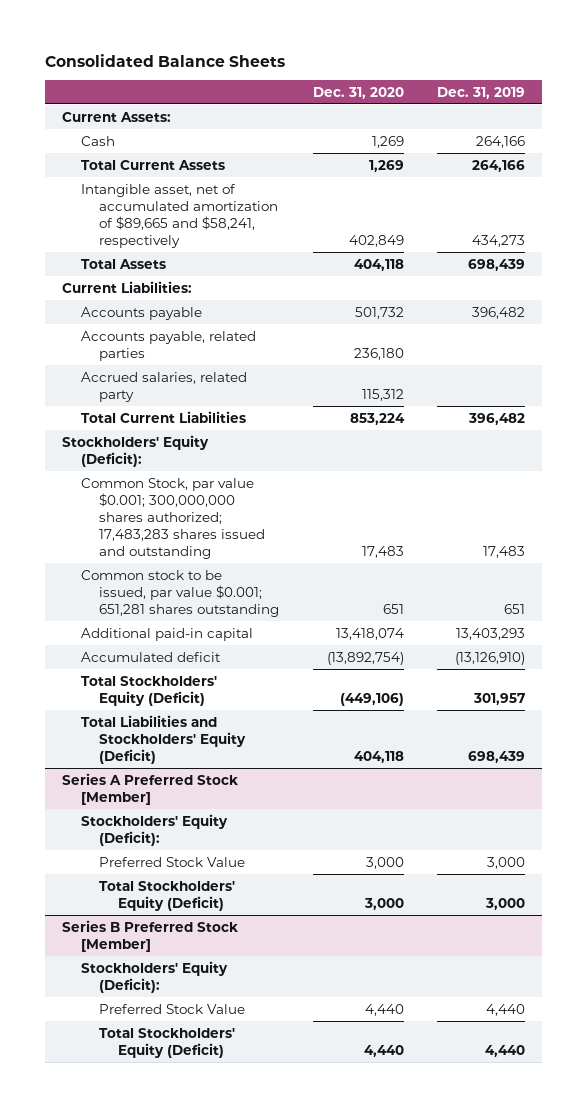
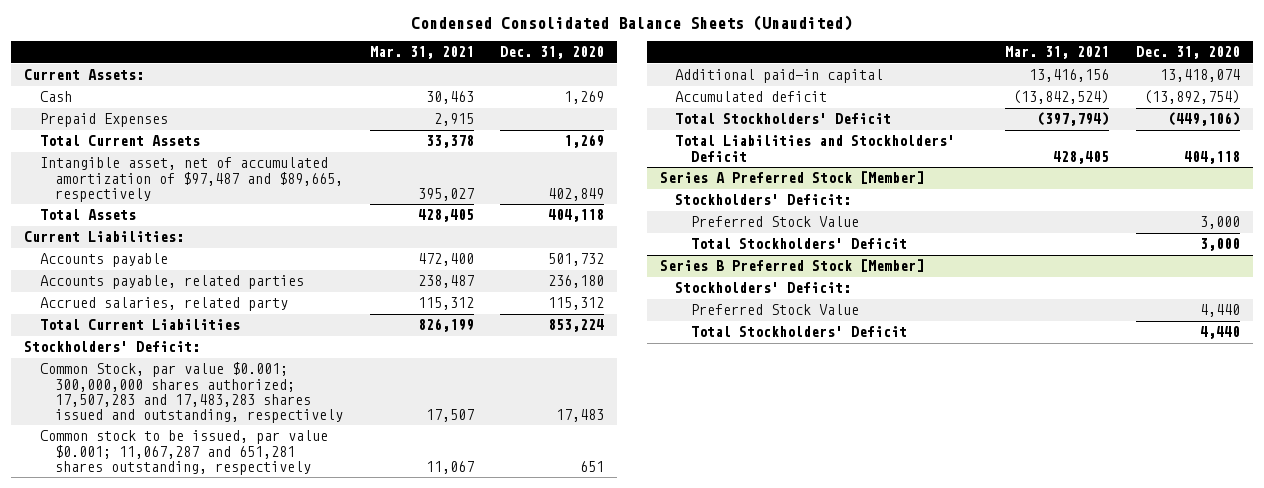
- Consolidated Balance Sheets
+ Condensed Consolidated Balance Sheets (Unaudited)
- | Dec. 31, 2020 | Dec. 31, 2019
+ | Mar. 31, 2021 | Dec. 31, 2020
+ Prepaid Expenses | 2,915 |
- Intangible asset, net of accumulated amortization of $89,665 and $58,241, respectively | 402,849 | 434,273
+ Intangible asset, net of accumulated amortization of $97,487 and $89,665, respectively | 395,027 | 402,849
- Stockholders' Equity (Deficit):
- Common Stock, par value $0.001; 300,000,000 shares authorized; 17,483,283 shares issued and outstanding | 17,483 | 17,483
- Common stock to be issued, par value $0.001; 651,281 shares outstanding | 651 | 651
+ Stockholders' Deficit:
+ Common Stock, par value $0.001; 300,000,000 shares authorized; 17,507,283 and 17,483,283 shares issued and outstanding, respectively | 17,507 | 17,483
+ Common stock to be issued, par value $0.001; 11,067,287 and 651,281 shares outstanding, respectively | 11,067 | 651
- Total Stockholders' Equity (Deficit) | (449,106) | 301,957
- Total Liabilities and Stockholders' Equity (Deficit) | 404,118 | 698,439
+ Total Stockholders' Deficit | (397,794) | (449,106)
+ Total Liabilities and Stockholders' Deficit | 428,405 | 404,118
@ Series A Preferred Stock [Member]
- Stockholders' Equity (Deficit):
+ Stockholders' Deficit:
- Total Stockholders' Equity (Deficit) | 3,000 | 3,000
+ Total Stockholders' Deficit | | 3,000
@ Series B Preferred Stock [Member]
- Stockholders' Equity (Deficit):
+ Stockholders' Deficit:
- Total Stockholders' Equity (Deficit) | 4,440 | 4,440
+ Total Stockholders' Deficit | | 4,440

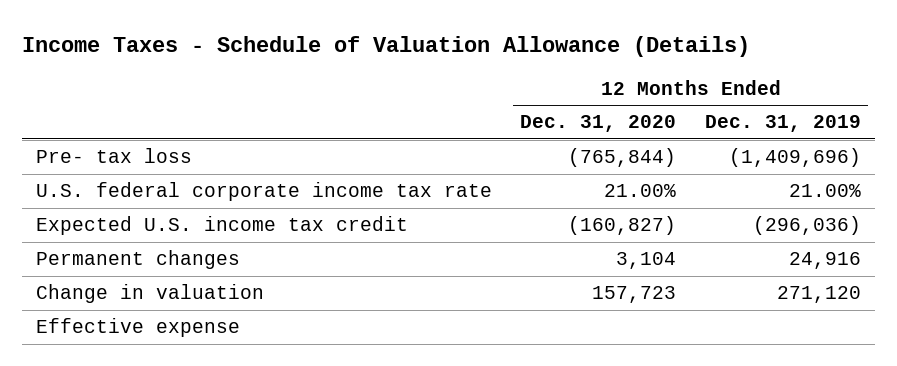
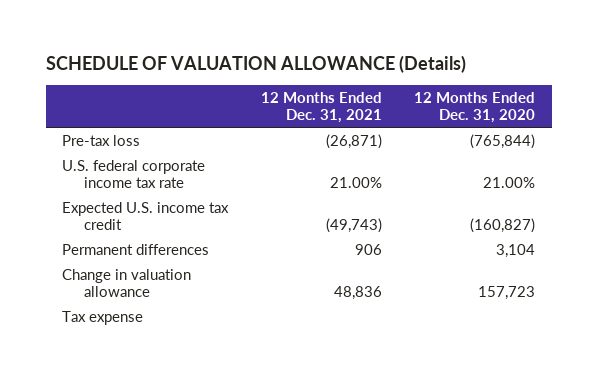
- Income Taxes - Schedule of Valuation Allowance (Details)
+ SCHEDULE OF VALUATION ALLOWANCE (Details)
- | 12 Months Ended Dec. 31, 2020 | 12 Months Ended Dec. 31, 2019
+ | 12 Months Ended Dec. 31, 2021 | 12 Months Ended Dec. 31, 2020
- Pre- tax loss | (765,844) | (1,409,696)
+ Pre-tax loss | (26,871) | (765,844)
- Permanent changes | 3,104 | 24,916
- Change in valuation | 157,723 | 271,120
- Effective expense
+ Permanent differences | 906 | 3,104
+ Change in valuation allowance | 48,836 | 157,723
+ Tax expense

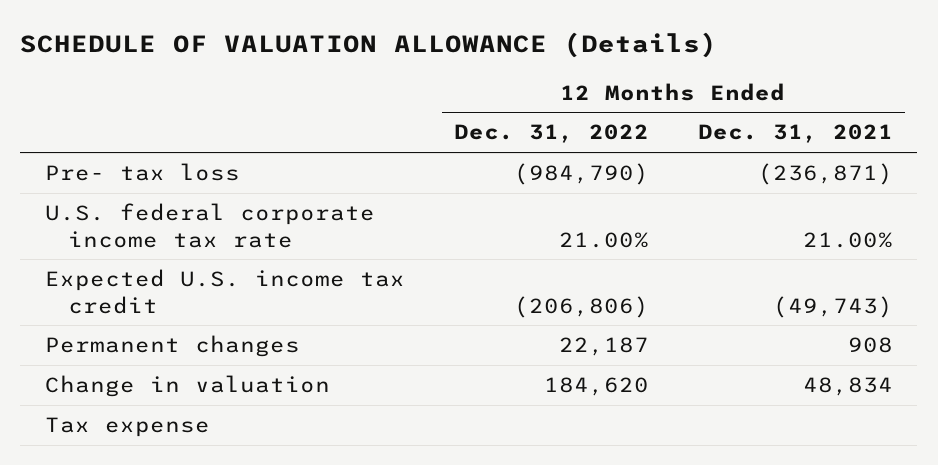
- | 12 Months Ended Dec. 31, 2021 | 12 Months Ended Dec. 31, 2020
+ | 12 Months Ended Dec. 31, 2022 | 12 Months Ended Dec. 31, 2021
- Pre-tax loss | (26,871) | (765,844)
+ Pre- tax loss | (984,790) | (236,871)
- Permanent differences | 906 | 3,104
- Change in valuation allowance | 48,836 | 157,723
+ Permanent changes | 22,187 | 908
+ Change in valuation | 184,620 | 48,834

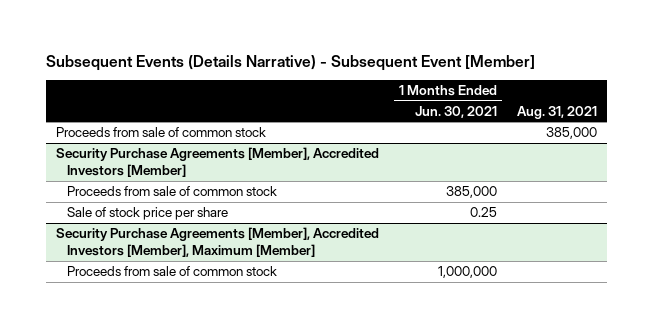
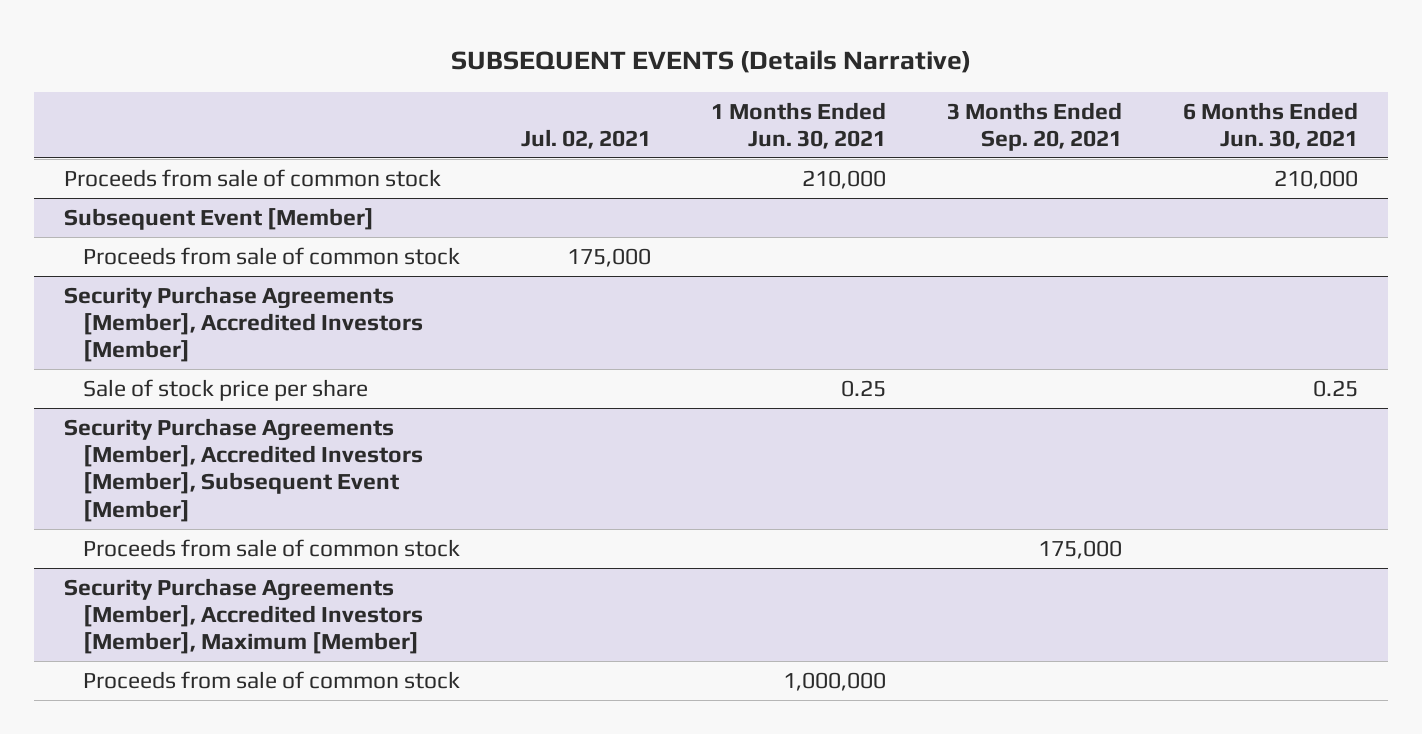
- Subsequent Events (Details Narrative) - Subsequent Event [Member]
+ SUBSEQUENT EVENTS (Details Narrative)
- | 1 Months Ended Jun. 30, 2021 | Aug. 31, 2021
+ | Jul. 02, 2021 | 1 Months Ended Jun. 30, 2021 | 3 Months Ended Sep. 20, 2021 | 6 Months Ended Jun. 30, 2021
+ Proceeds from sale of common stock | | 210,000 | | 210,000
+ Subsequent Event [Member]
@ Security Purchase Agreements [Member], Accredited Investors [Member]
- Proceeds from sale of common stock | 385,000 |
+ Security Purchase Agreements [Member], Accredited Investors [Member], Subsequent Event [Member]
+ Proceeds from sale of common stock | | | 175,000 |

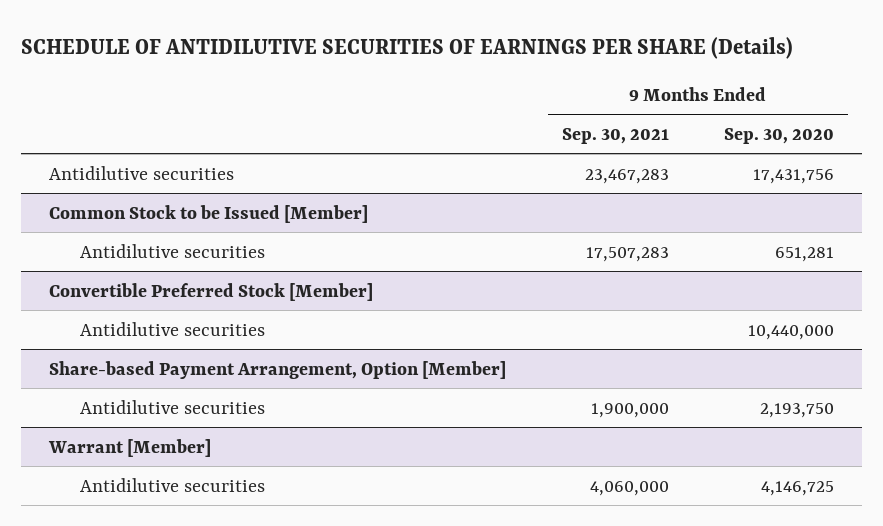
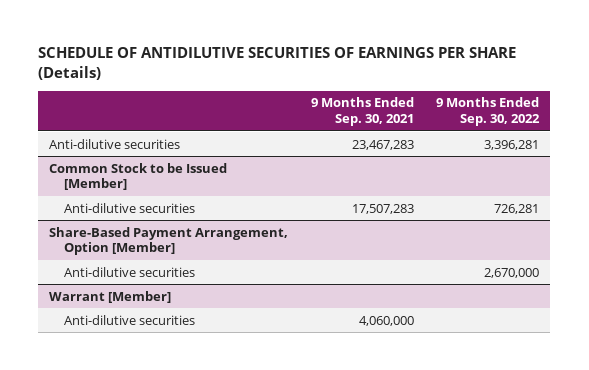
- | 9 Months Ended Sep. 30, 2021 | 9 Months Ended Sep. 30, 2020
+ | 9 Months Ended Sep. 30, 2021 | 9 Months Ended Sep. 30, 2022
- Antidilutive securities | 23,467,283 | 17,431,756
+ Anti-dilutive securities | 23,467,283 | 3,396,281
@ Common Stock to be Issued [Member]
- Antidilutive securities | 17,507,283 | 651,281
- Convertible Preferred Stock [Member]
- Antidilutive securities | | 10,440,000
- Share-based Payment Arrangement, Option [Member]
- Antidilutive securities | 1,900,000 | 2,193,750
@ Common Stock to be Issued [Member]
+ Anti-dilutive securities | 17,507,283 | 726,281
+ Share-Based Payment Arrangement, Option [Member]
+ Anti-dilutive securities | | 2,670,000
@ Warrant [Member]
- Antidilutive securities | 4,060,000 | 4,146,725
+ Anti-dilutive securities | 4,060,000 |

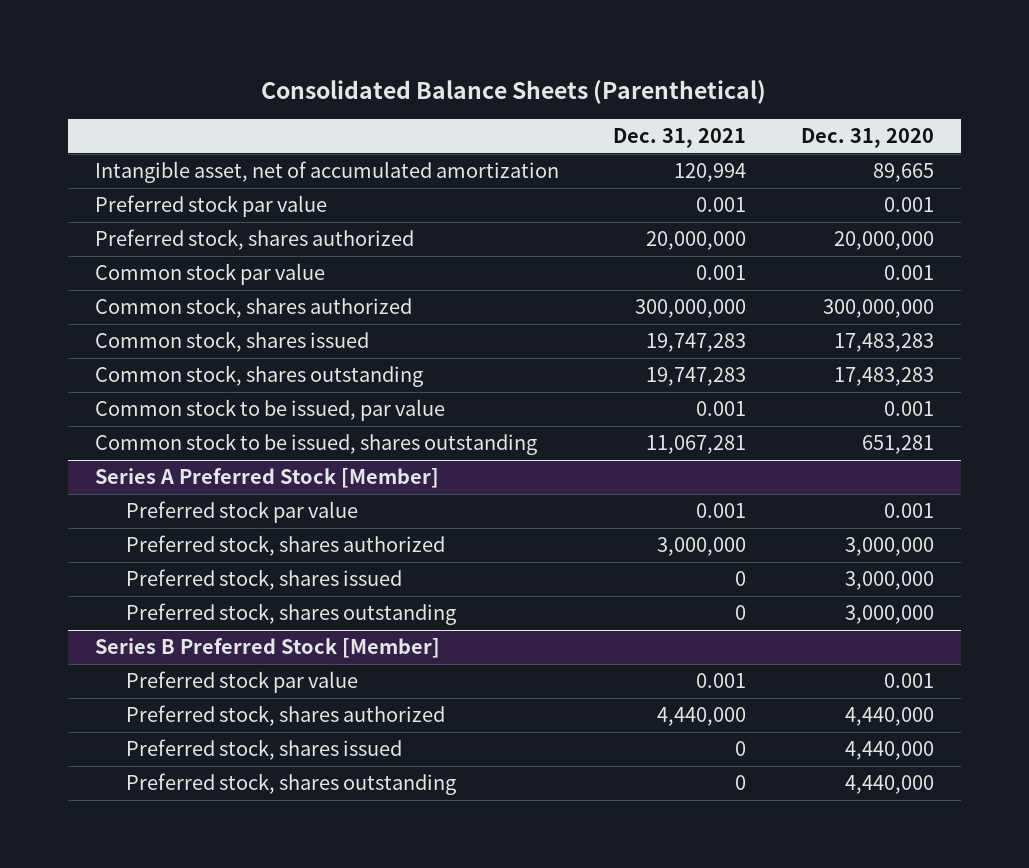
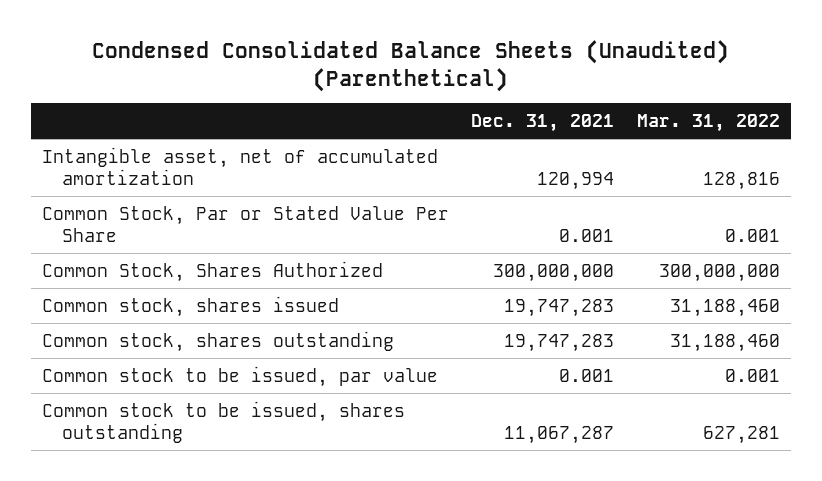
- Consolidated Balance Sheets (Parenthetical)
+ Condensed Consolidated Balance Sheets (Unaudited) (Parenthetical)
- | Dec. 31, 2021 | Dec. 31, 2020
+ | Dec. 31, 2021 | Mar. 31, 2022
- Preferred stock par value | 0.001 | 0.001
- Preferred stock, shares authorized | 20,000,000 | 20,000,000
- Common stock par value | 0.001 | 0.001
- Common stock, shares authorized | 300,000,000 | 300,000,000
+ Common Stock, Par or Stated Value Per Share | 0.001 | 0.001
+ Common Stock, Shares Authorized | 300,000,000 | 300,000,000
- Common stock to be issued, shares outstanding | 11,067,281 | 651,281
- Series A Preferred Stock [Member]
- Preferred stock par value | 0.001 | 0.001
- Preferred stock, shares authorized | 3,000,000 | 3,000,000
- Preferred stock, shares issued | 0 | 3,000,000
- Preferred stock, shares outstanding | 0 | 3,000,000
- Series B Preferred Stock [Member]
- Preferred stock par value | 0.001 | 0.001
- Preferred stock, shares authorized | 4,440,000 | 4,440,000
- Preferred stock, shares issued | 0 | 4,440,000
- Preferred stock, shares outstanding | 0 | 4,440,000
+ Common stock to be issued, shares outstanding | 11,067,287 | 627,281

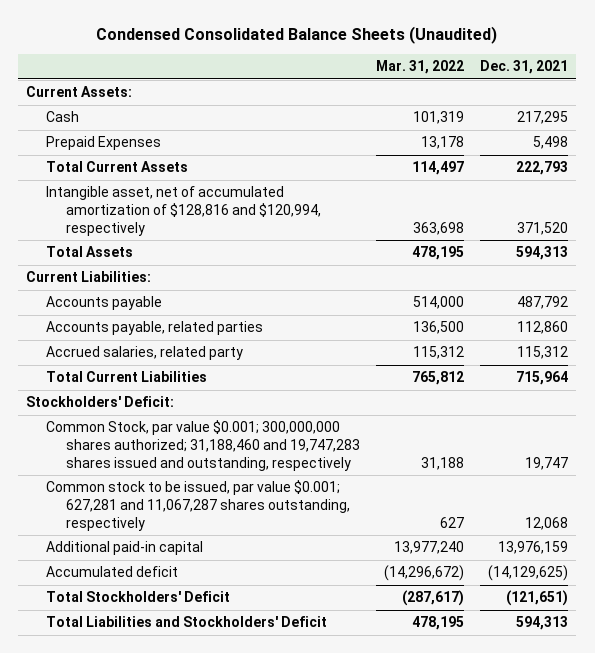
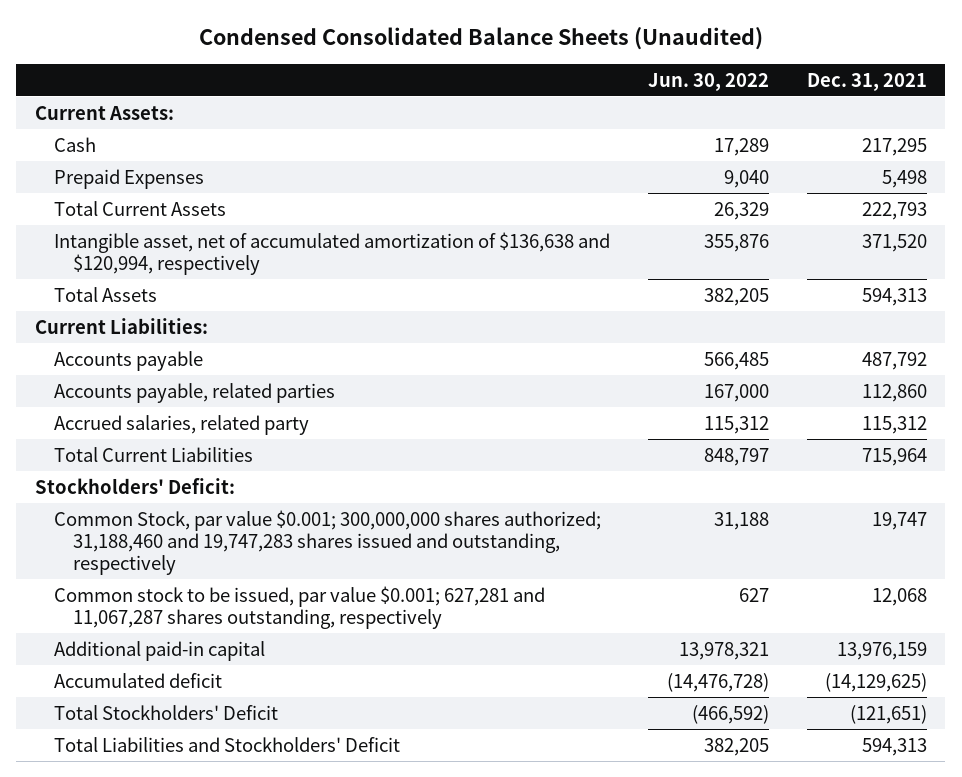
- | Mar. 31, 2022 | Dec. 31, 2021
+ | Jun. 30, 2022 | Dec. 31, 2021
- Intangible asset, net of accumulated amortization of $128,816 and $120,994, respectively | 363,698 | 371,520
+ Intangible asset, net of accumulated amortization of $136,638 and $120,994, respectively | 355,876 | 371,520

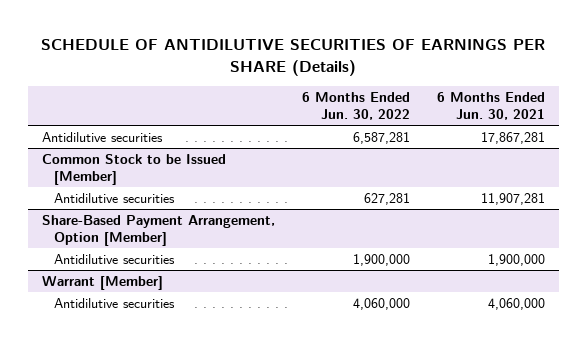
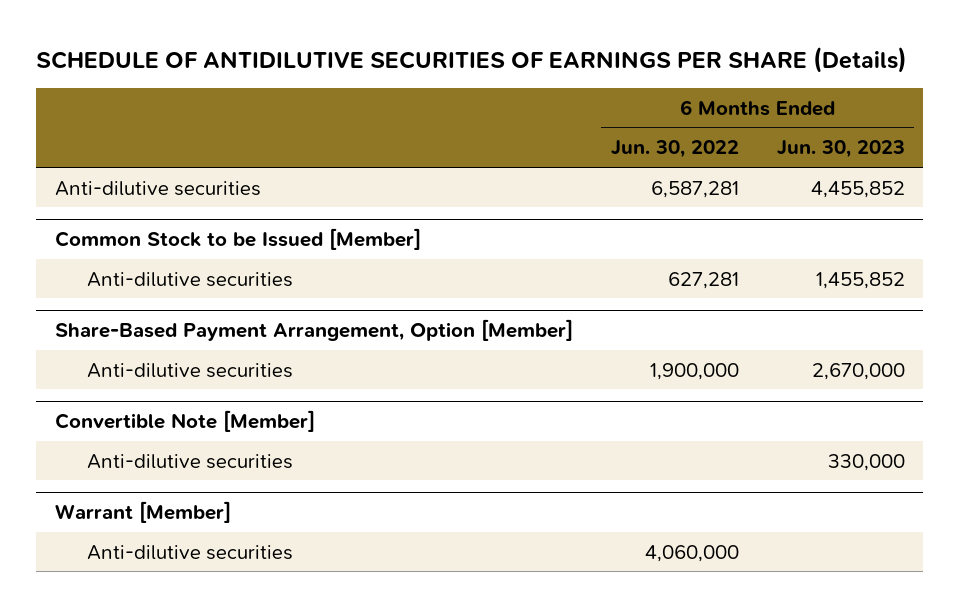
- | 6 Months Ended Jun. 30, 2022 | 6 Months Ended Jun. 30, 2021
+ | 6 Months Ended Jun. 30, 2022 | 6 Months Ended Jun. 30, 2023
- Antidilutive securities | 6,587,281 | 17,867,281
+ Anti-dilutive securities | 6,587,281 | 4,455,852
@ Common Stock to be Issued [Member]
- Antidilutive securities | 627,281 | 11,907,281
+ Anti-dilutive securities | 627,281 | 1,455,852
@ Share-Based Payment Arrangement, Option [Member]
- Antidilutive securities | 1,900,000 | 1,900,000
+ Anti-dilutive securities | 1,900,000 | 2,670,000
+ Convertible Note [Member]
+ Anti-dilutive securities | | 330,000
@ Warrant [Member]
- Antidilutive securities | 4,060,000 | 4,060,000
+ Anti-dilutive securities | 4,060,000 |

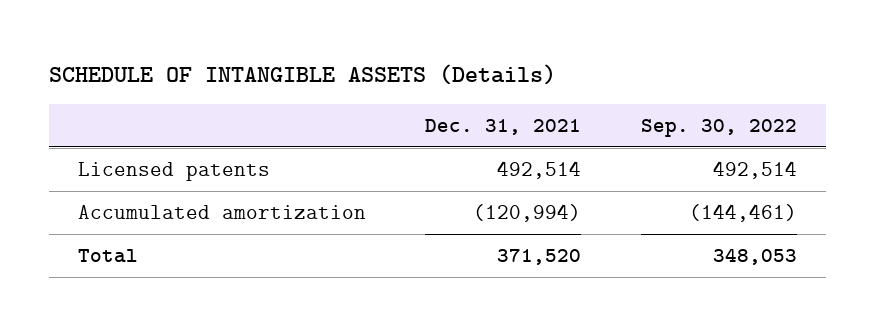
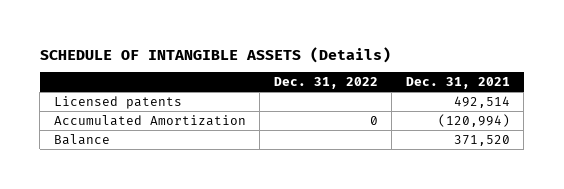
- | Dec. 31, 2021 | Sep. 30, 2022
+ | Dec. 31, 2022 | Dec. 31, 2021
- Accumulated amortization | (120,994) | (144,461)
- Total | 371,520 | 348,053
+ Accumulated Amortization | 0 | (120,994)
+ Balance | | 371,520

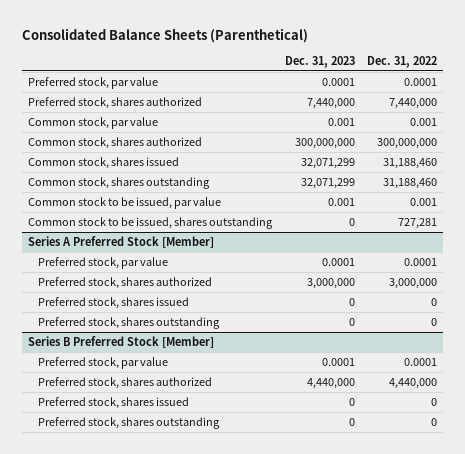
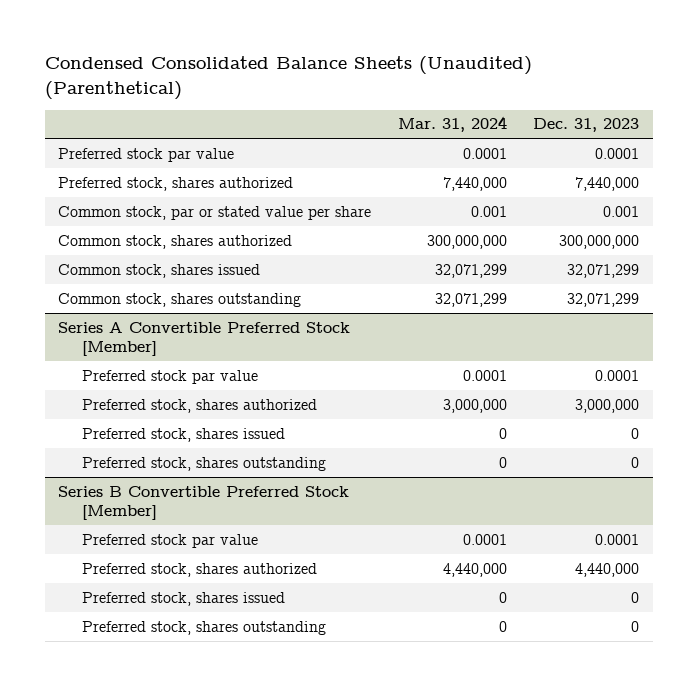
- Consolidated Balance Sheets (Parenthetical)
+ Condensed Consolidated Balance Sheets (Unaudited) (Parenthetical)
- | Dec. 31, 2023 | Dec. 31, 2022
+ | Mar. 31, 2024 | Dec. 31, 2023
- Preferred stock, par value | 0.0001 | 0.0001
+ Preferred stock par value | 0.0001 | 0.0001
- Common stock, par value | 0.001 | 0.001
+ Common stock, par or stated value per share | 0.001 | 0.001
- Common stock to be issued, par value | 0.001 | 0.001
- Common stock to be issued, shares outstanding | 0 | 727,281
- Series A Preferred Stock [Member]
- Preferred stock, par value | 0.0001 | 0.0001
+ Series A Convertible Preferred Stock [Member]
+ Preferred stock par value | 0.0001 | 0.0001
- Series B Preferred Stock [Member]
- Preferred stock, par value | 0.0001 | 0.0001
+ Series B Convertible Preferred Stock [Member]
+ Preferred stock par value | 0.0001 | 0.0001

